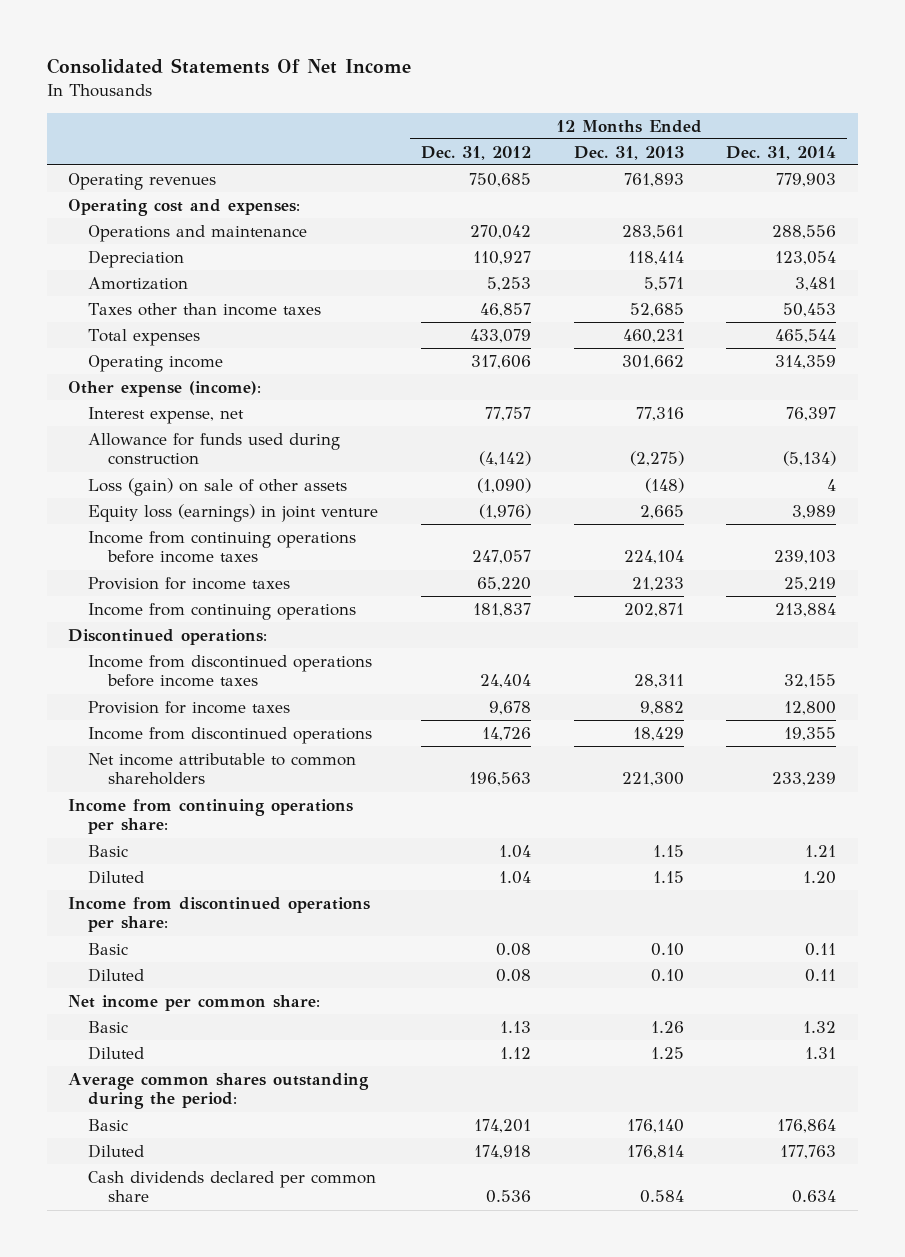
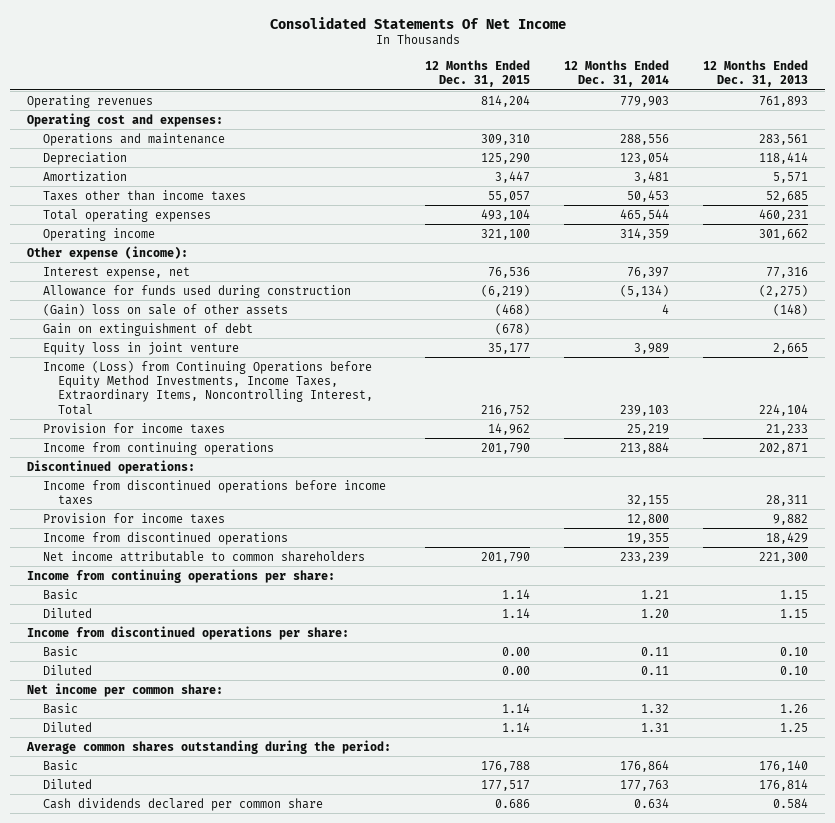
- | 12 Months Ended Dec. 31, 2012 | 12 Months Ended Dec. 31, 2013 | 12 Months Ended Dec. 31, 2014
+ | 12 Months Ended Dec. 31, 2015 | 12 Months Ended Dec. 31, 2014 | 12 Months Ended Dec. 31, 2013
- Total expenses | 433,079 | 460,231 | 465,544
+ Total operating expenses | 493,104 | 465,544 | 460,231
- Loss (gain) on sale of other assets | (1,090) | (148) | 4
- Equity loss (earnings) in joint venture | (1,976) | 2,665 | 3,989
- Income from continuing operations before income taxes | 247,057 | 224,104 | 239,103
+ (Gain) loss on sale of other assets | (468) | 4 | (148)
+ Gain on extinguishment of debt | (678) | |
+ Equity loss in joint venture | 35,177 | 3,989 | 2,665
+ Income (Loss) from Continuing Operations before Equity Method Investments, Income Taxes, Extraordinary Items, Noncontrolling Interest, Total | 216,752 | 239,103 | 224,104

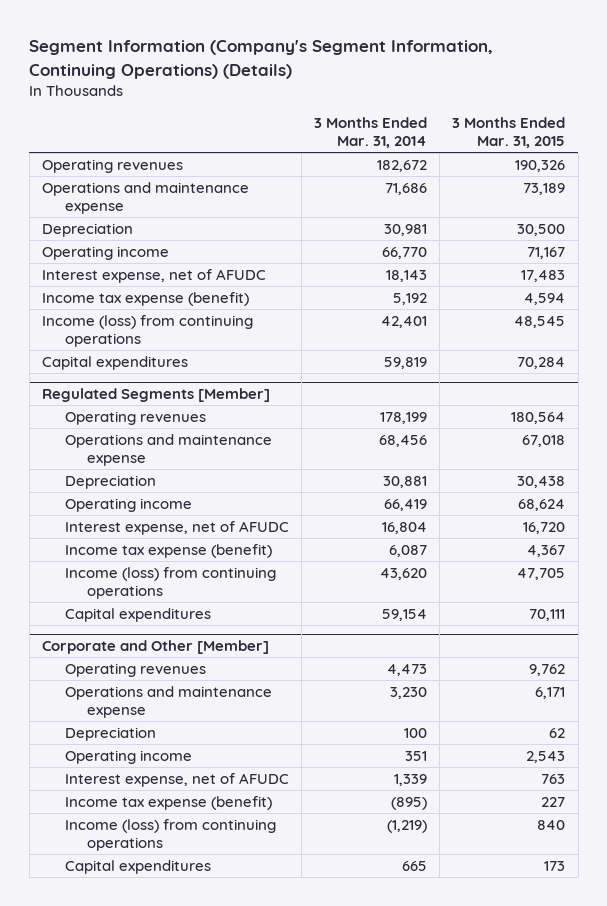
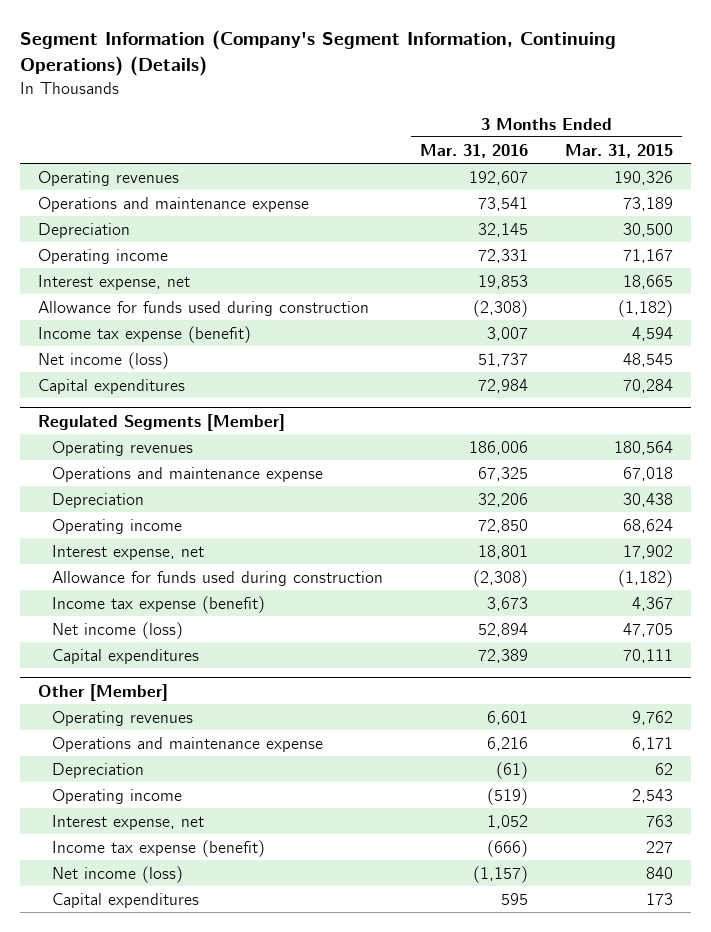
- | 3 Months Ended Mar. 31, 2014 | 3 Months Ended Mar. 31, 2015
+ | 3 Months Ended Mar. 31, 2016 | 3 Months Ended Mar. 31, 2015
- Interest expense, net of AFUDC | 18,143 | 17,483
+ Interest expense, net | 19,853 | 18,665
+ Allowance for funds used during construction | (2,308) | (1,182)
- Income (loss) from continuing operations | 42,401 | 48,545
+ Net income (loss) | 51,737 | 48,545
@ Regulated Segments [Member]
- Interest expense, net of AFUDC | 16,804 | 16,720
+ Interest expense, net | 18,801 | 17,902
+ Allowance for funds used during construction | (2,308) | (1,182)
- Income (loss) from continuing operations | 43,620 | 47,705
+ Net income (loss) | 52,894 | 47,705
- Corporate and Other [Member]
+ Other [Member]
- Interest expense, net of AFUDC | 1,339 | 763
+ Interest expense, net | 1,052 | 763
- Income (loss) from continuing operations | (1,219) | 840
+ Net income (loss) | (1,157) | 840

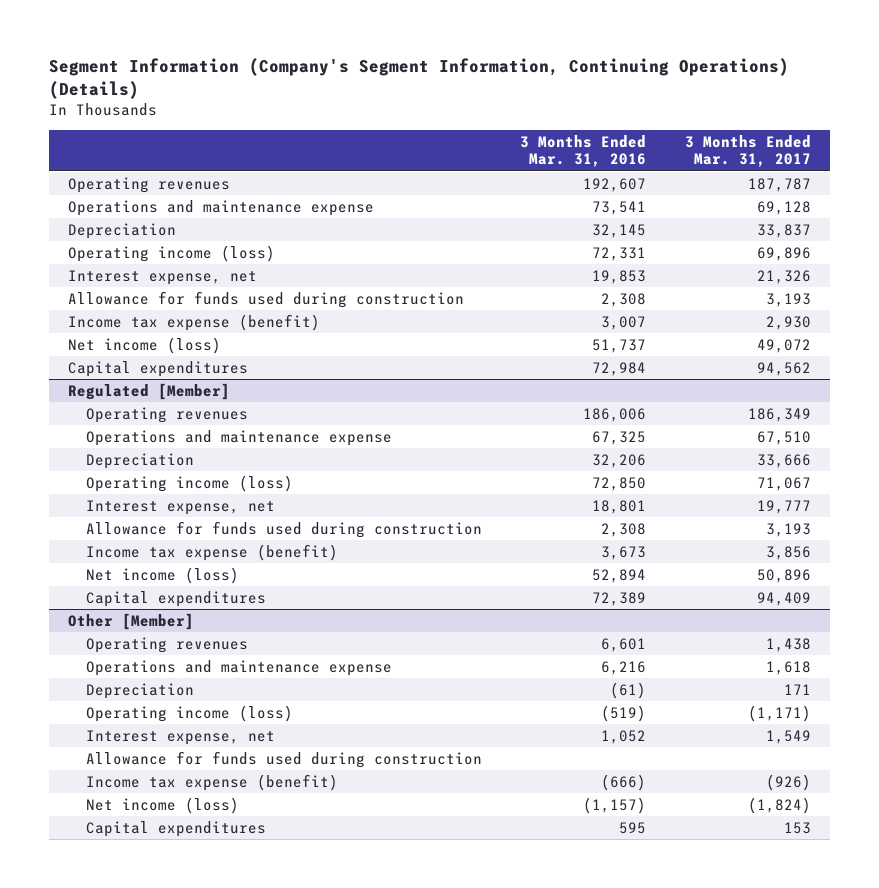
- | 3 Months Ended Mar. 31, 2016 | 3 Months Ended Mar. 31, 2015
+ | 3 Months Ended Mar. 31, 2016 | 3 Months Ended Mar. 31, 2017
- Operating income | 72,331 | 71,167
+ Operating income (loss) | 72,331 | 69,896
- Allowance for funds used during construction | (2,308) | (1,182)
+ Allowance for funds used during construction | 2,308 | 3,193
- Regulated Segments [Member]
+ Regulated [Member]
- Operating income | 72,850 | 68,624
+ Operating income (loss) | 72,850 | 71,067
- Allowance for funds used during construction | (2,308) | (1,182)
+ Allowance for funds used during construction | 2,308 | 3,193
@ Other [Member]
- Operating income | (519) | 2,543
+ Operating income (loss) | (519) | (1,171)
+ Allowance for funds used during construction

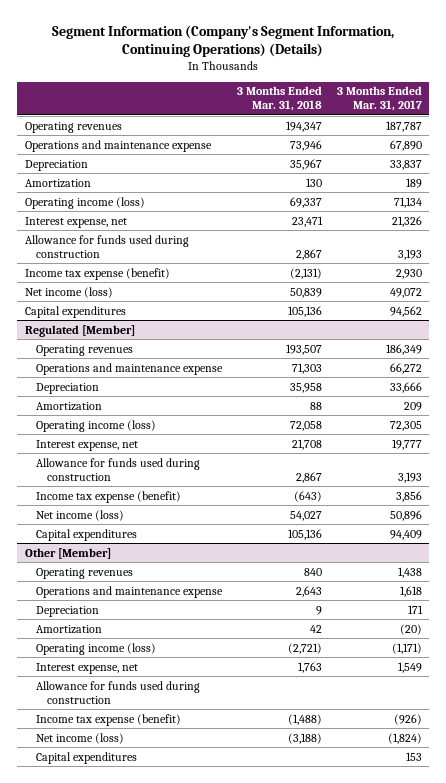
- | 3 Months Ended Mar. 31, 2016 | 3 Months Ended Mar. 31, 2017
+ | 3 Months Ended Mar. 31, 2018 | 3 Months Ended Mar. 31, 2017
- Operations and maintenance expense | 73,541 | 69,128
+ Operations and maintenance expense | 73,946 | 67,890
- Operating income (loss) | 72,331 | 69,896
+ Amortization | 130 | 189
+ Operating income (loss) | 69,337 | 71,134
@ Regulated [Member]
- Operations and maintenance expense | 67,325 | 67,510
+ Operations and maintenance expense | 71,303 | 66,272
- Operating income (loss) | 72,850 | 71,067
+ Amortization | 88 | 209
+ Operating income (loss) | 72,058 | 72,305
@ Other [Member]
+ Amortization | 42 | (20)

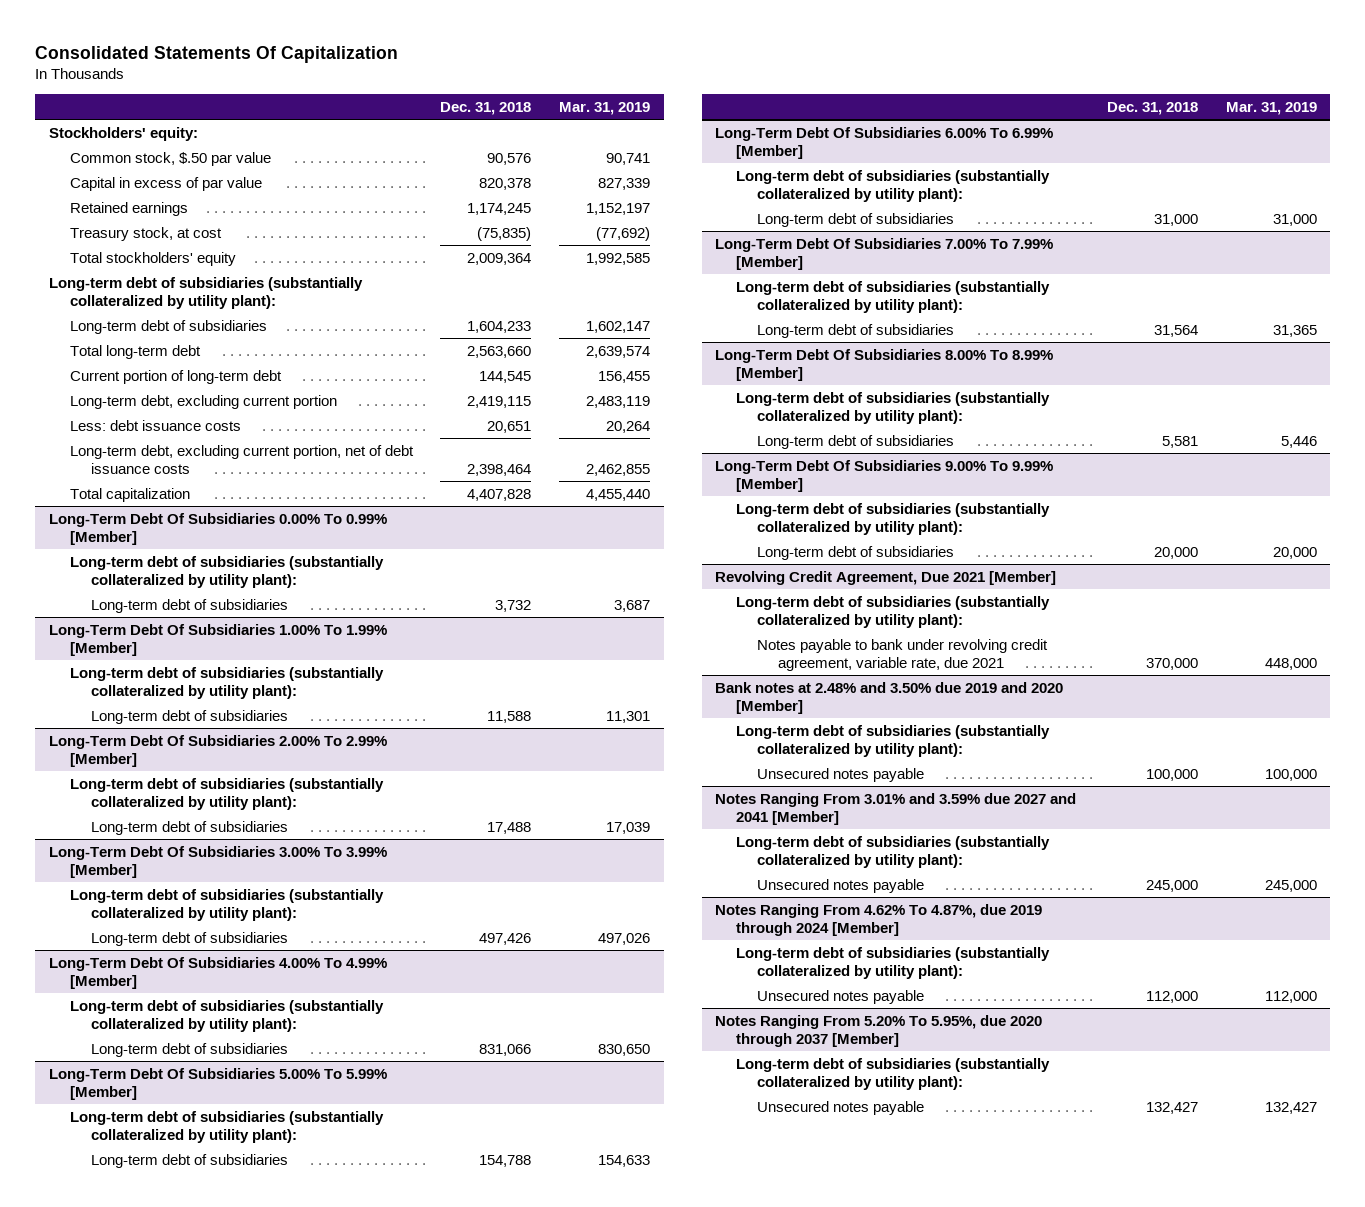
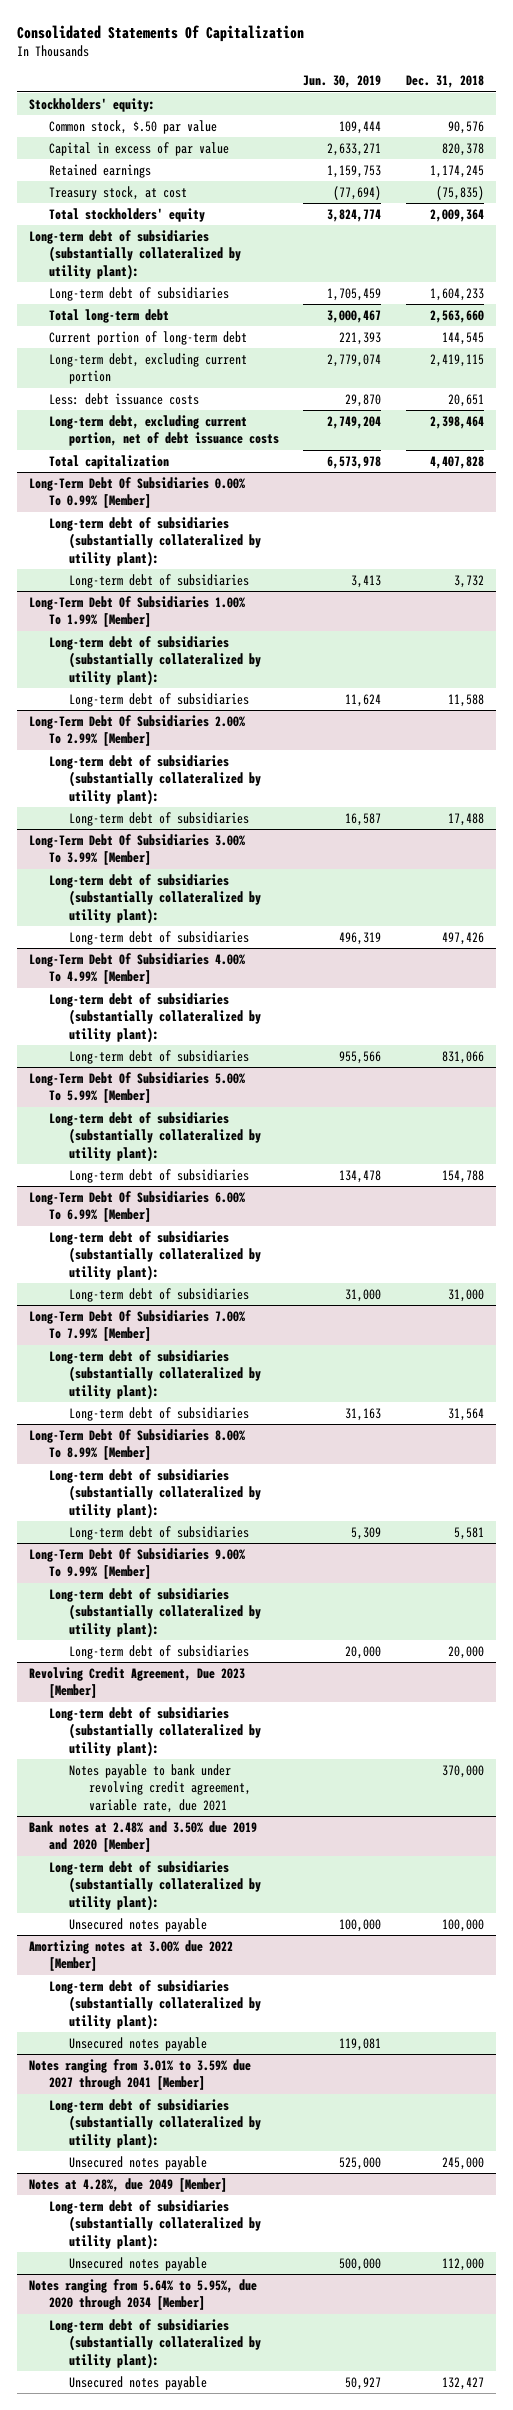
- | Dec. 31, 2018 | Mar. 31, 2019
+ | Jun. 30, 2019 | Dec. 31, 2018
- Revolving Credit Agreement, Due 2021 [Member]
+ Revolving Credit Agreement, Due 2023 [Member]
- Notes Ranging From 3.01% and 3.59% due 2027 and 2041 [Member]
+ Amortizing notes at 3.00% due 2022 [Member]
+ Unsecured notes payable | 119,081 |
+ Notes ranging from 3.01% to 3.59% due 2027 through 2041 [Member]
+ Long-term debt of subsidiaries (substantially collateralized by utility plant):
- Notes Ranging From 4.62% To 4.87%, due 2019 through 2024 [Member]
+ Notes at 4.28%, due 2049 [Member]
- Notes Ranging From 5.20% To 5.95%, due 2020 through 2037 [Member]
+ Notes ranging from 5.64% to 5.95%, due 2020 through 2034 [Member]

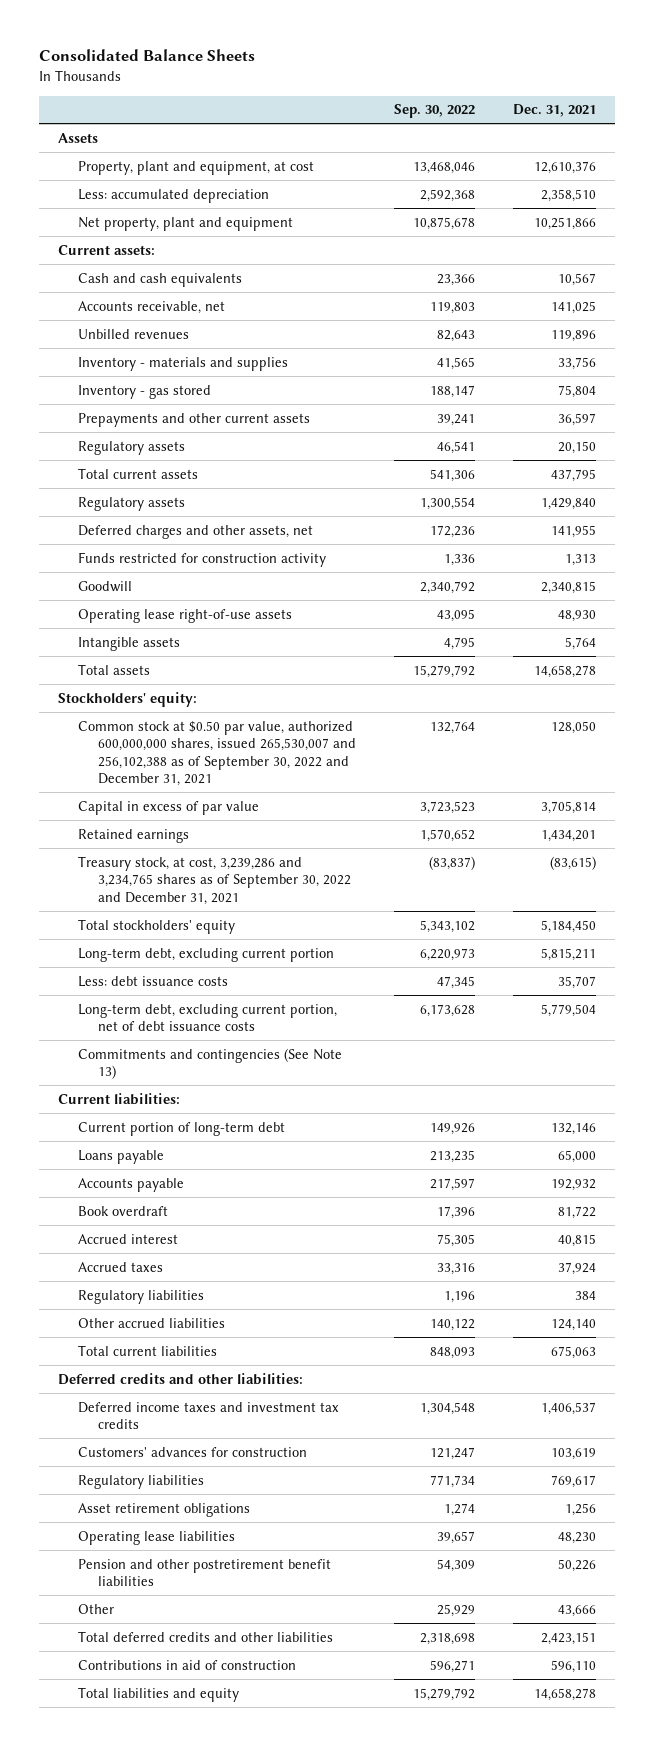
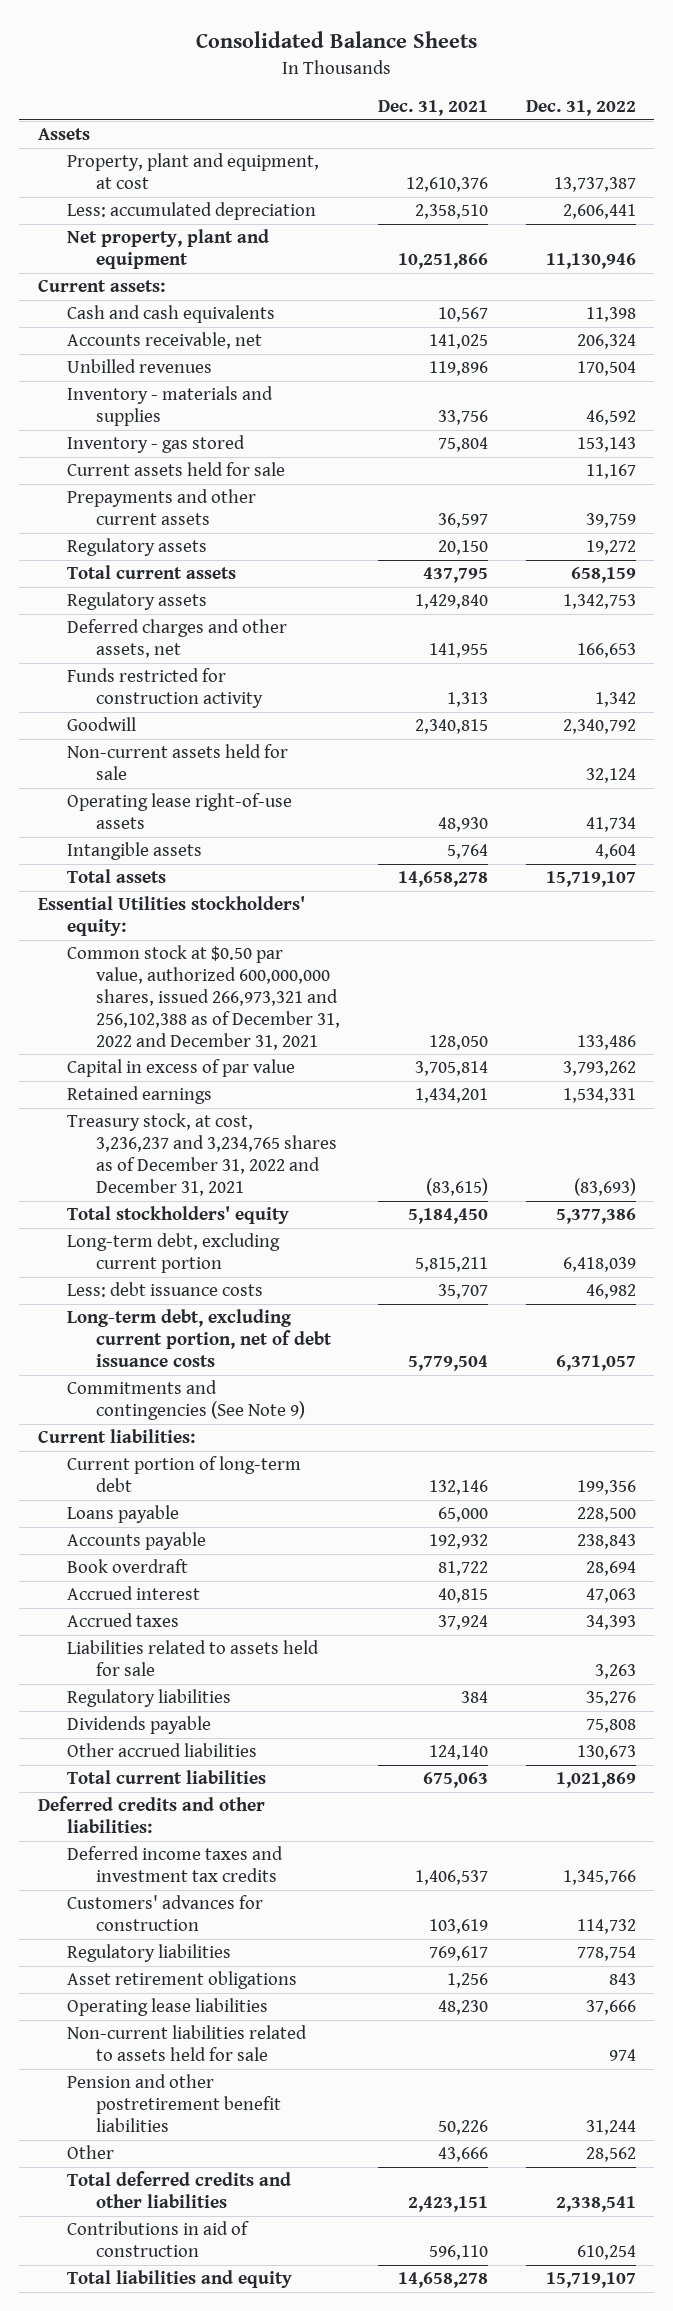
- | Sep. 30, 2022 | Dec. 31, 2021
+ | Dec. 31, 2021 | Dec. 31, 2022
+ Current assets held for sale | | 11,167
+ Non-current assets held for sale | | 32,124
- Stockholders' equity:
- Common stock at $0.50 par value, authorized 600,000,000 shares, issued 265,530,007 and 256,102,388 as of September 30, 2022 and December 31, 2021 | 132,764 | 128,050
+ Essential Utilities stockholders' equity:
+ Common stock at $0.50 par value, authorized 600,000,000 shares, issued 266,973,321 and 256,102,388 as of December 31, 2022 and December 31, 2021 | 128,050 | 133,486
- Treasury stock, at cost, 3,239,286 and 3,234,765 shares as of September 30, 2022 and December 31, 2021 | (83,837) | (83,615)
+ Treasury stock, at cost, 3,236,237 and 3,234,765 shares as of December 31, 2022 and December 31, 2021 | (83,615) | (83,693)
- Commitments and contingencies (See Note 13)
+ Commitments and contingencies (See Note 9)
+ Liabilities related to assets held for sale | | 3,263
+ Dividends payable | | 75,808
+ Non-current liabilities related to assets held for sale | | 974

